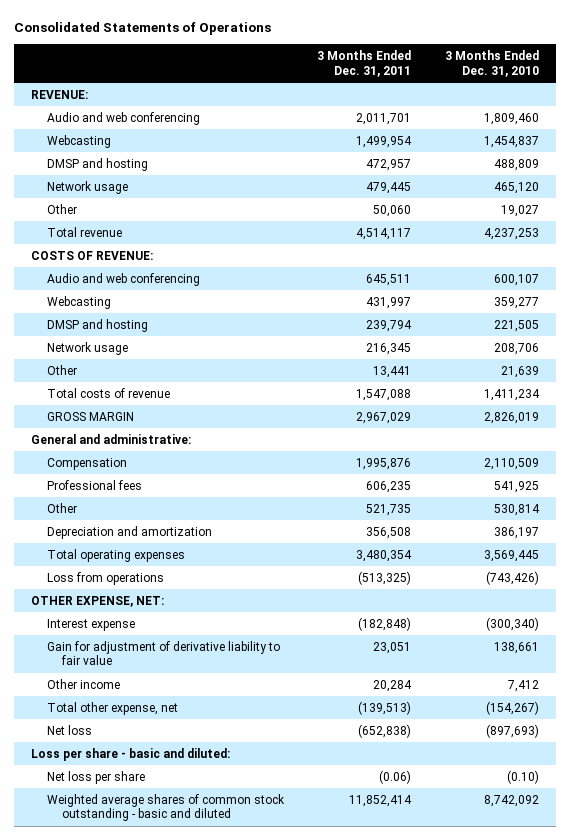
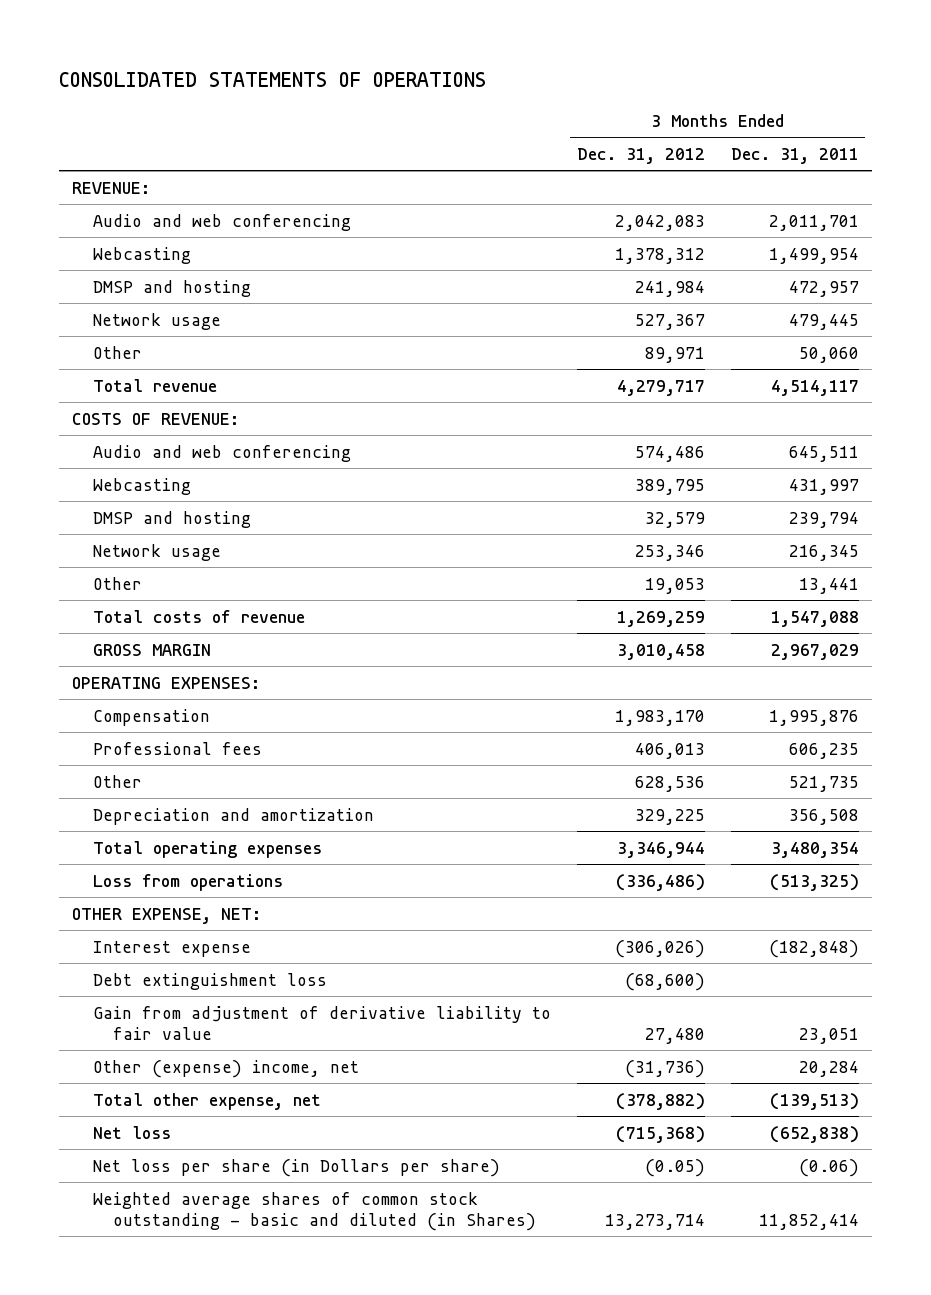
- Consolidated Statements of Operations
+ CONSOLIDATED STATEMENTS OF OPERATIONS
- | 3 Months Ended Dec. 31, 2011 | 3 Months Ended Dec. 31, 2010
+ | 3 Months Ended Dec. 31, 2012 | 3 Months Ended Dec. 31, 2011
- General and administrative:
+ OPERATING EXPENSES:
- Gain for adjustment of derivative liability to fair value | 23,051 | 138,661
- Other income | 20,284 | 7,412
+ Debt extinguishment loss | (68,600) |
+ Gain from adjustment of derivative liability to fair value | 27,480 | 23,051
+ Other (expense) income, net | (31,736) | 20,284
- Loss per share - basic and diluted:
- Net loss per share | (0.06) | (0.10)
- Weighted average shares of common stock outstanding - basic and diluted | 11,852,414 | 8,742,092
+ Net loss per share (in Dollars per share) | (0.05) | (0.06)
+ Weighted average shares of common stock outstanding - basic and diluted (in Shares) | 13,273,714 | 11,852,414

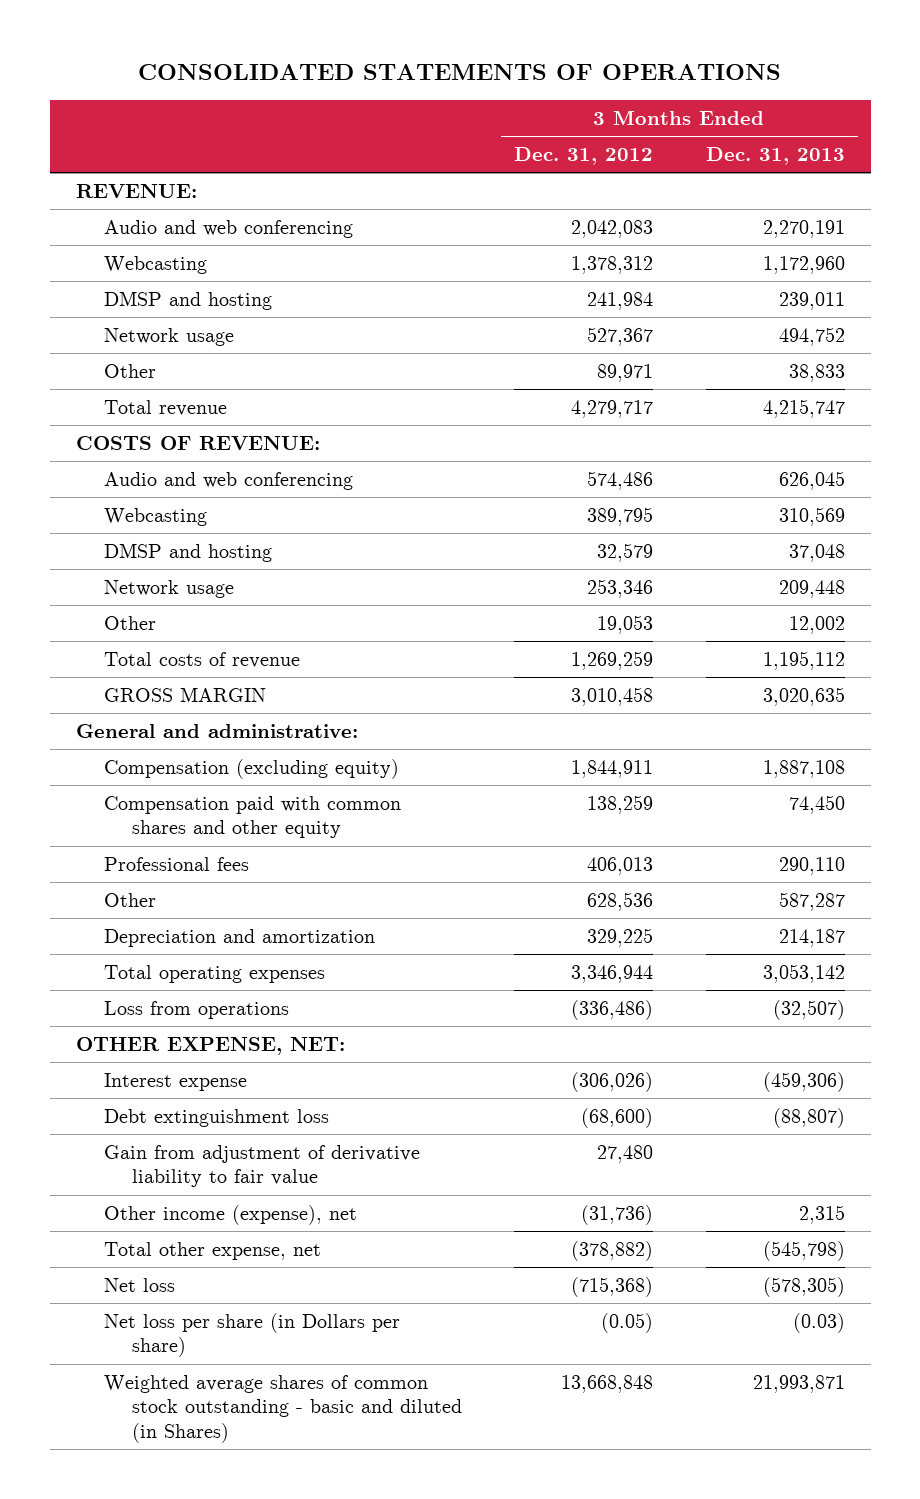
- | 3 Months Ended Dec. 31, 2012 | 3 Months Ended Dec. 31, 2011
+ | 3 Months Ended Dec. 31, 2012 | 3 Months Ended Dec. 31, 2013
- OPERATING EXPENSES:
- Compensation | 1,983,170 | 1,995,876
+ General and administrative:
+ Compensation (excluding equity) | 1,844,911 | 1,887,108
+ Compensation paid with common shares and other equity | 138,259 | 74,450
- Other (expense) income, net | (31,736) | 20,284
+ Other income (expense), net | (31,736) | 2,315
- Weighted average shares of common stock outstanding - basic and diluted (in Shares) | 13,273,714 | 11,852,414
+ Weighted average shares of common stock outstanding - basic and diluted (in Shares) | 13,668,848 | 21,993,871

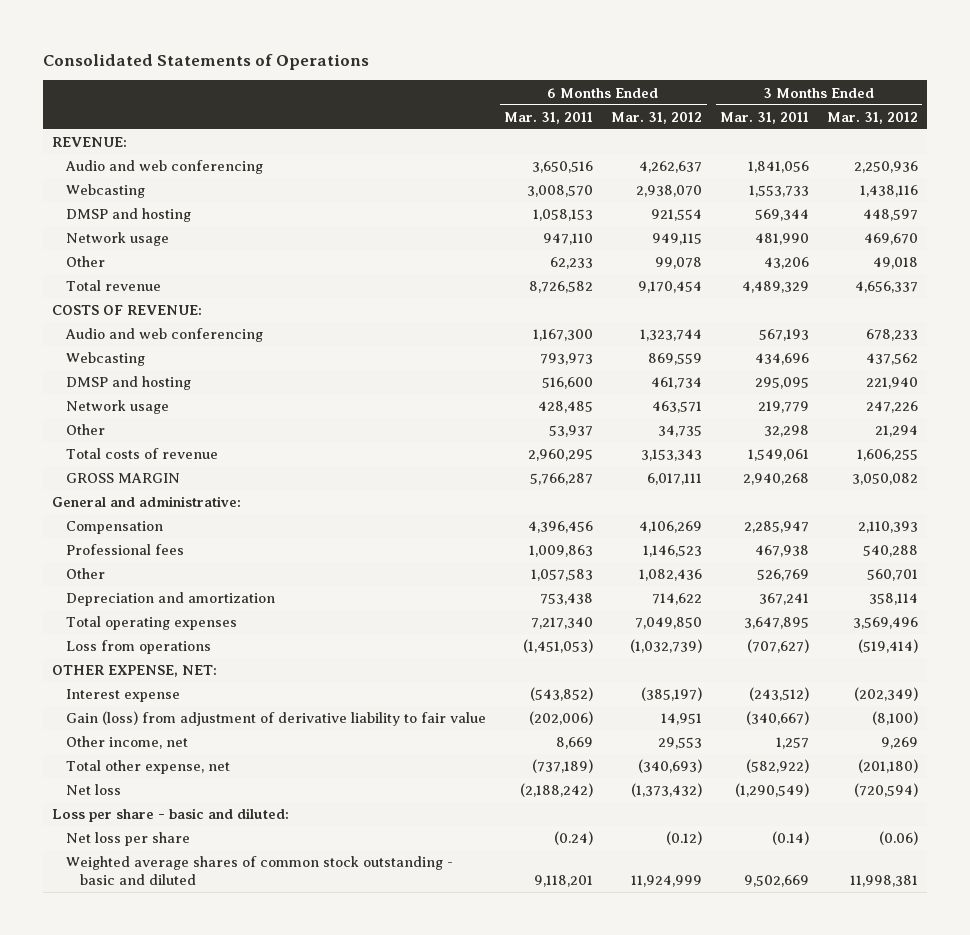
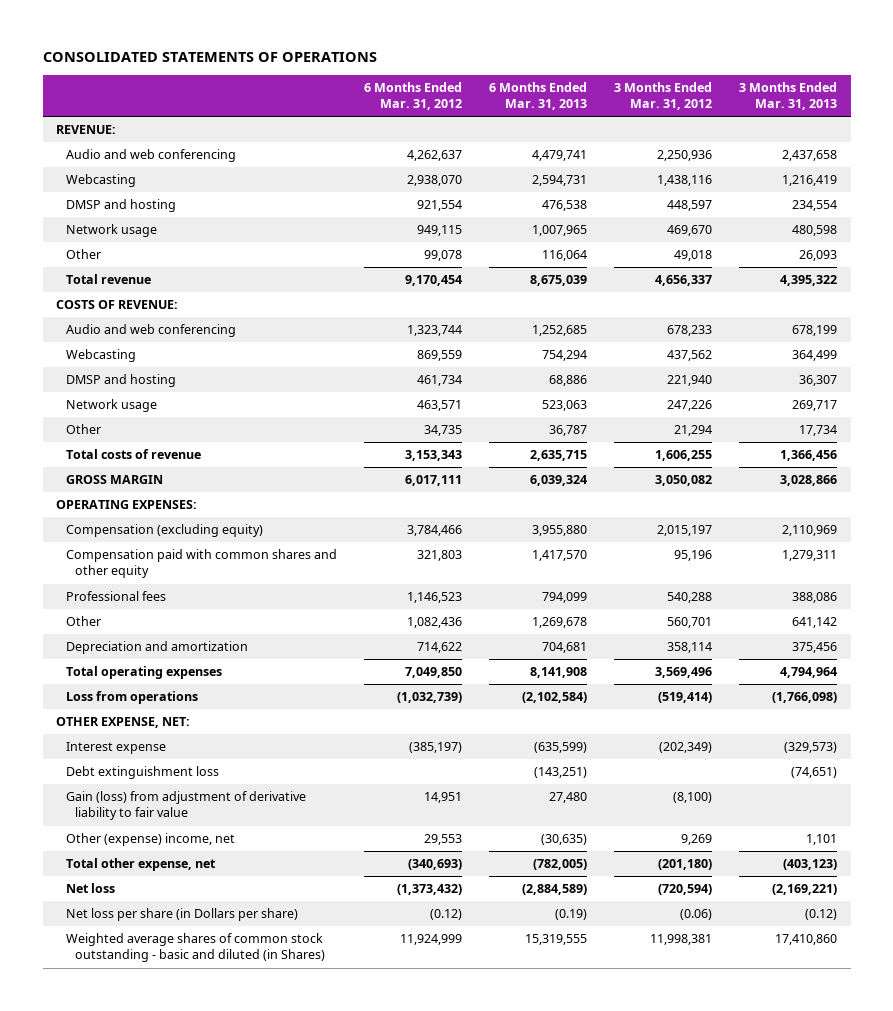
- Consolidated Statements of Operations
+ CONSOLIDATED STATEMENTS OF OPERATIONS
- | 6 Months Ended Mar. 31, 2011 | 6 Months Ended Mar. 31, 2012 | 3 Months Ended Mar. 31, 2011 | 3 Months Ended Mar. 31, 2012
+ | 6 Months Ended Mar. 31, 2012 | 6 Months Ended Mar. 31, 2013 | 3 Months Ended Mar. 31, 2012 | 3 Months Ended Mar. 31, 2013
- General and administrative:
- Compensation | 4,396,456 | 4,106,269 | 2,285,947 | 2,110,393
+ OPERATING EXPENSES:
+ Compensation (excluding equity) | 3,784,466 | 3,955,880 | 2,015,197 | 2,110,969
+ Compensation paid with common shares and other equity | 321,803 | 1,417,570 | 95,196 | 1,279,311
+ Debt extinguishment loss | | (143,251) | | (74,651)
- Other income, net | 8,669 | 29,553 | 1,257 | 9,269
+ Other (expense) income, net | 29,553 | (30,635) | 9,269 | 1,101
- Loss per share - basic and diluted:
- Net loss per share | (0.24) | (0.12) | (0.14) | (0.06)
- Weighted average shares of common stock outstanding - basic and diluted | 9,118,201 | 11,924,999 | 9,502,669 | 11,998,381
+ Net loss per share (in Dollars per share) | (0.12) | (0.19) | (0.06) | (0.12)
+ Weighted average shares of common stock outstanding - basic and diluted (in Shares) | 11,924,999 | 15,319,555 | 11,998,381 | 17,410,860

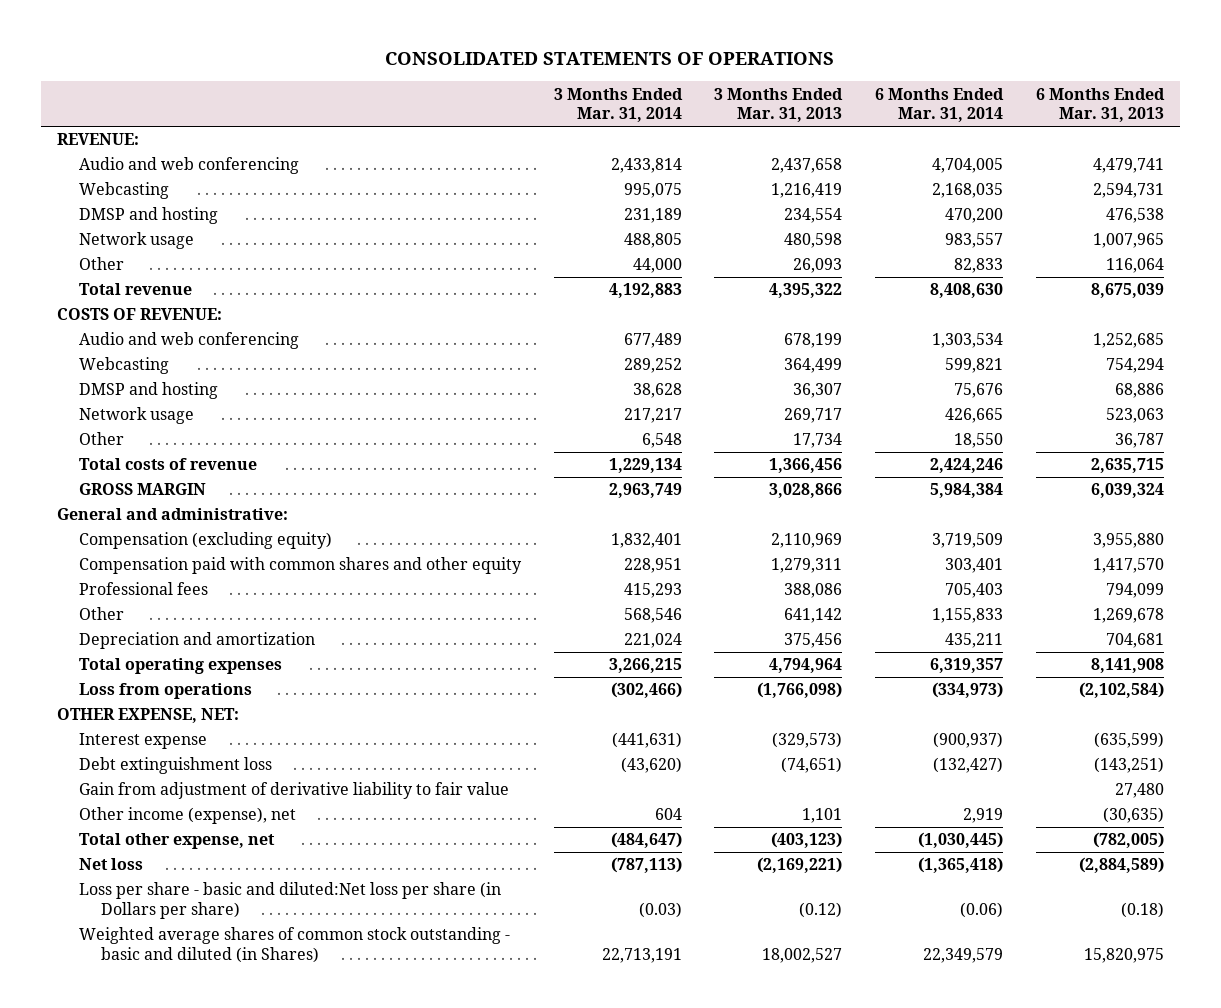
- | 6 Months Ended Mar. 31, 2012 | 6 Months Ended Mar. 31, 2013 | 3 Months Ended Mar. 31, 2012 | 3 Months Ended Mar. 31, 2013
+ | 3 Months Ended Mar. 31, 2014 | 3 Months Ended Mar. 31, 2013 | 6 Months Ended Mar. 31, 2014 | 6 Months Ended Mar. 31, 2013
- OPERATING EXPENSES:
+ General and administrative:
- Gain (loss) from adjustment of derivative liability to fair value | 14,951 | 27,480 | (8,100) |
- Other (expense) income, net | 29,553 | (30,635) | 9,269 | 1,101
+ Gain from adjustment of derivative liability to fair value | | | | 27,480
+ Other income (expense), net | 604 | 1,101 | 2,919 | (30,635)
- Net loss per share (in Dollars per share) | (0.12) | (0.19) | (0.06) | (0.12)
- Weighted average shares of common stock outstanding - basic and diluted (in Shares) | 11,924,999 | 15,319,555 | 11,998,381 | 17,410,860
+ Loss per share - basic and diluted:Net loss per share (in Dollars per share) | (0.03) | (0.12) | (0.06) | (0.18)
+ Weighted average shares of common stock outstanding - basic and diluted (in Shares) | 22,713,191 | 18,002,527 | 22,349,579 | 15,820,975

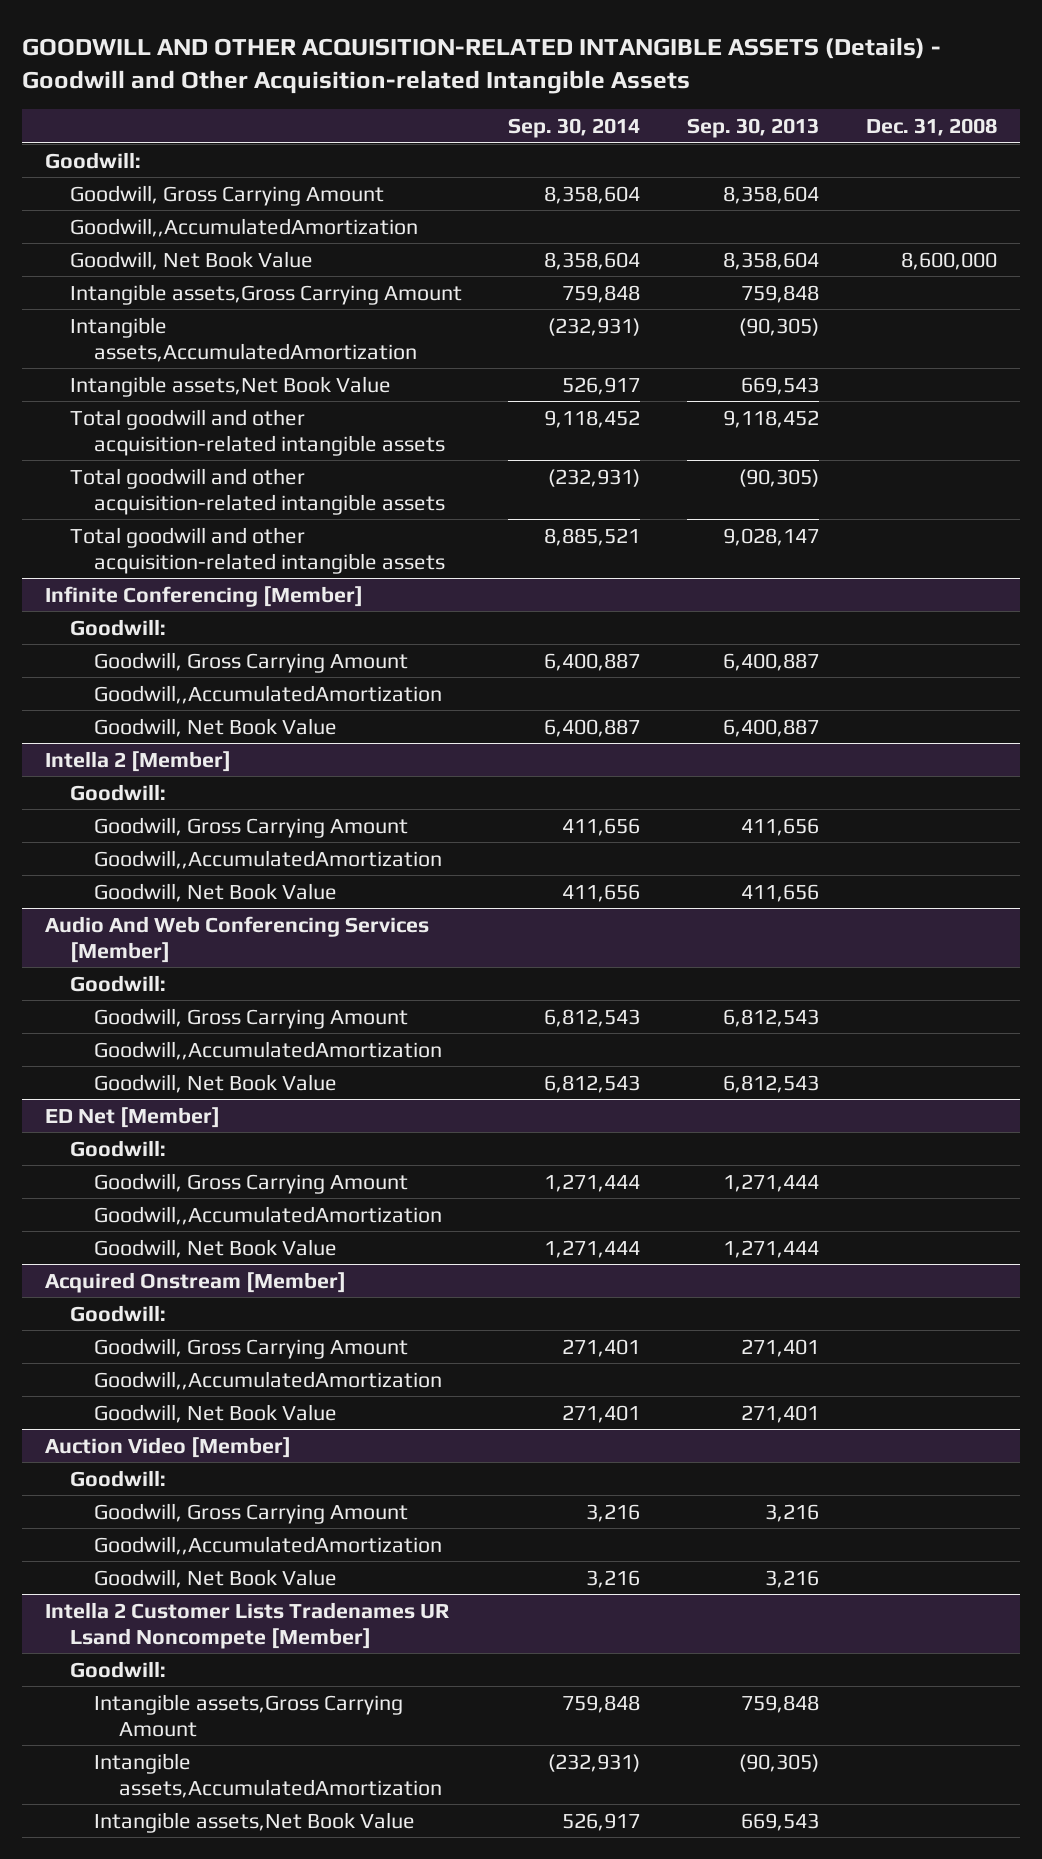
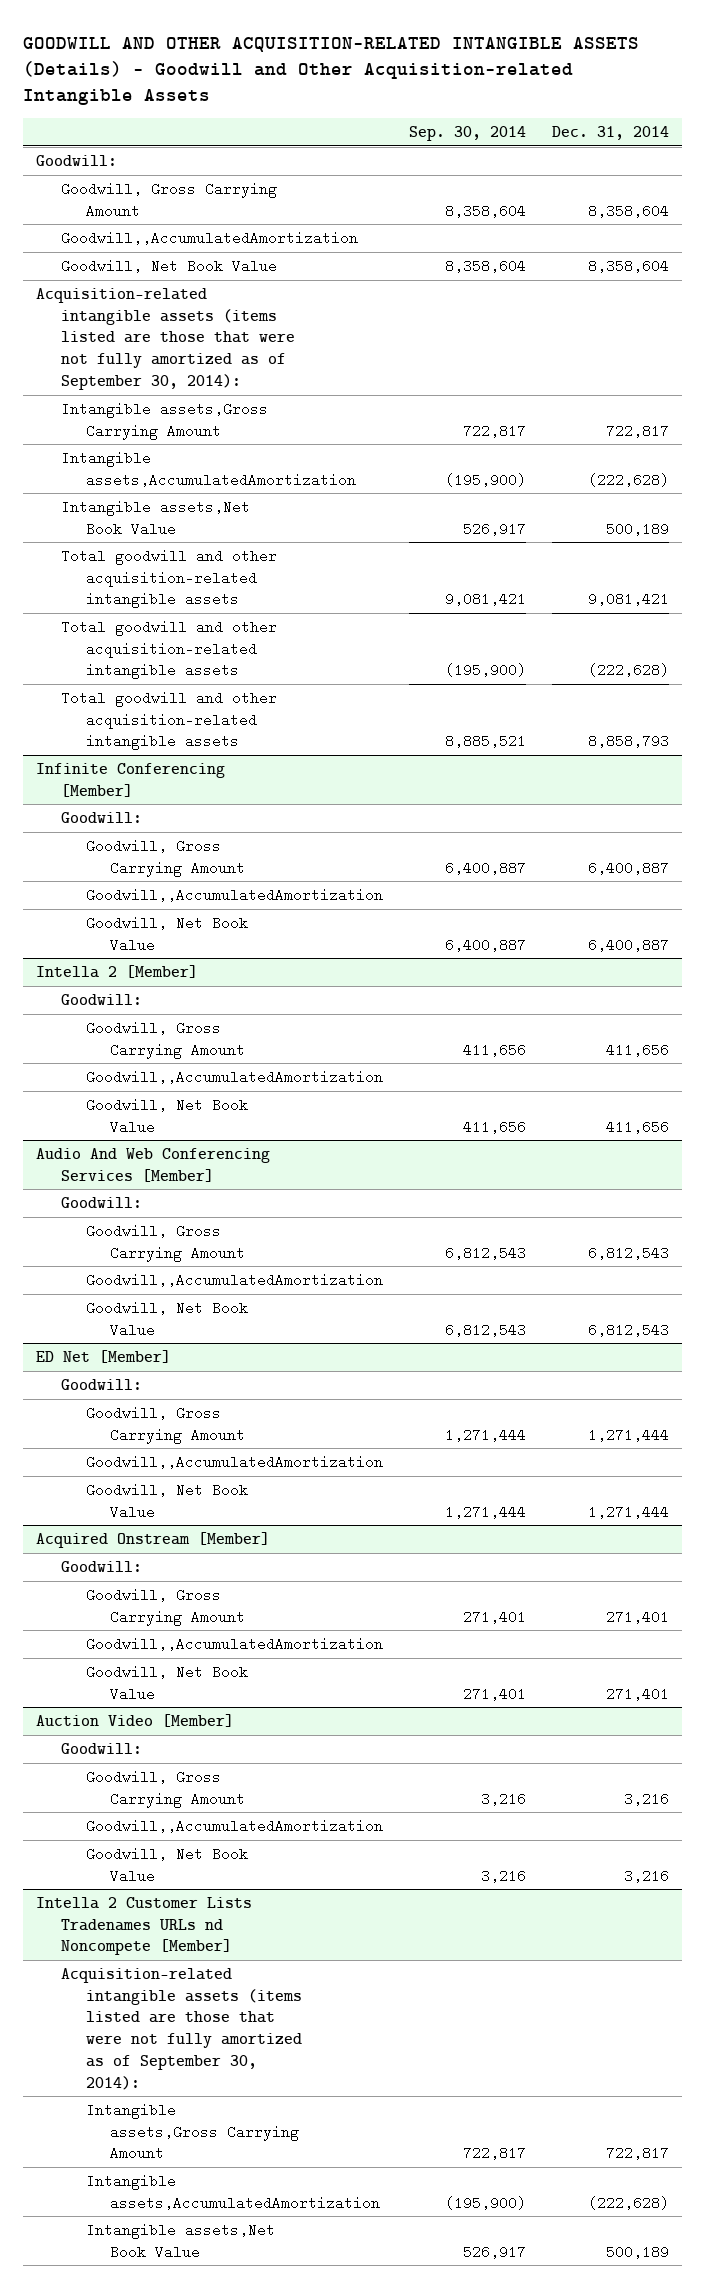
- | Sep. 30, 2014 | Sep. 30, 2013 | Dec. 31, 2008
+ | Sep. 30, 2014 | Dec. 31, 2014
- Intangible assets,Gross Carrying Amount | 759,848 | 759,848 |
- Intangible assets,AccumulatedAmortization | (232,931) | (90,305) |
+ Acquisition-related intangible assets (items listed are those that were not fully amortized as of September 30, 2014):
+ Intangible assets,Gross Carrying Amount | 722,817 | 722,817
+ Intangible assets,AccumulatedAmortization | (195,900) | (222,628)
- Total goodwill and other acquisition-related intangible assets | 9,118,452 | 9,118,452 |
- Total goodwill and other acquisition-related intangible assets | (232,931) | (90,305) |
+ Total goodwill and other acquisition-related intangible assets | 9,081,421 | 9,081,421
+ Total goodwill and other acquisition-related intangible assets | (195,900) | (222,628)
- Intella 2 Customer Lists Tradenames UR Lsand Noncompete [Member]
- Goodwill:
- Intangible assets,Gross Carrying Amount | 759,848 | 759,848 |
- Intangible assets,AccumulatedAmortization | (232,931) | (90,305) |
+ Intella 2 Customer Lists Tradenames URLs nd Noncompete [Member]
+ Acquisition-related intangible assets (items listed are those that were not fully amortized as of September 30, 2014):
+ Intangible assets,Gross Carrying Amount | 722,817 | 722,817
+ Intangible assets,AccumulatedAmortization | (195,900) | (222,628)

